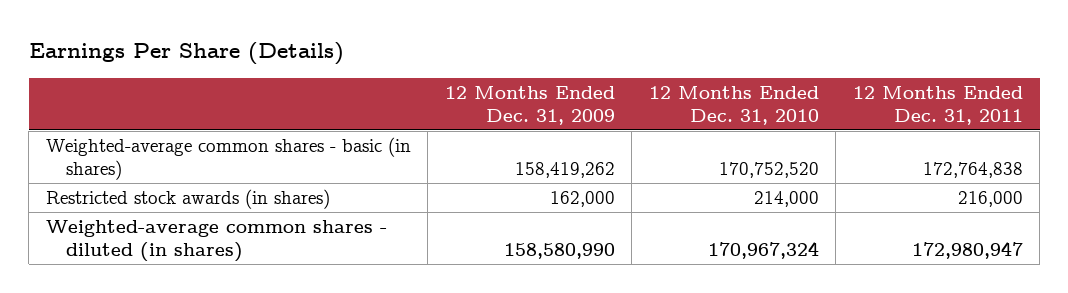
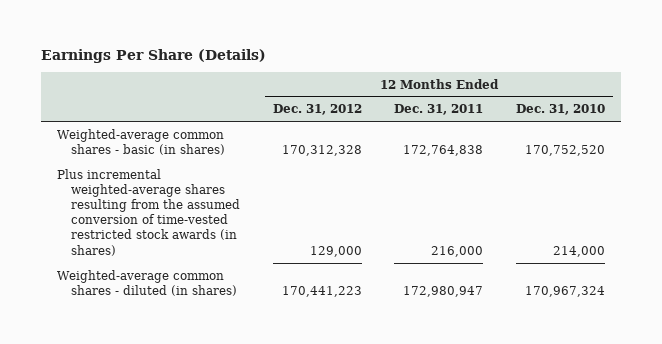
- | 12 Months Ended Dec. 31, 2009 | 12 Months Ended Dec. 31, 2010 | 12 Months Ended Dec. 31, 2011
+ | 12 Months Ended Dec. 31, 2012 | 12 Months Ended Dec. 31, 2011 | 12 Months Ended Dec. 31, 2010
- Restricted stock awards (in shares) | 162,000 | 214,000 | 216,000
+ Plus incremental weighted-average shares resulting from the assumed conversion of time-vested restricted stock awards (in shares) | 129,000 | 216,000 | 214,000

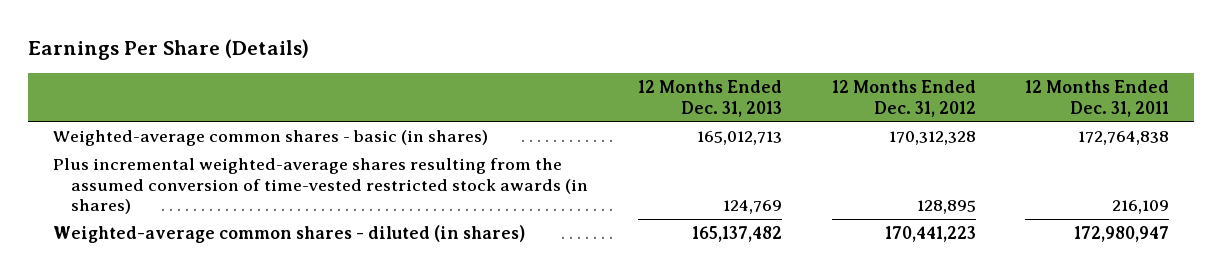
- | 12 Months Ended Dec. 31, 2012 | 12 Months Ended Dec. 31, 2011 | 12 Months Ended Dec. 31, 2010
+ | 12 Months Ended Dec. 31, 2013 | 12 Months Ended Dec. 31, 2012 | 12 Months Ended Dec. 31, 2011
- Plus incremental weighted-average shares resulting from the assumed conversion of time-vested restricted stock awards (in shares) | 129,000 | 216,000 | 214,000
+ Plus incremental weighted-average shares resulting from the assumed conversion of time-vested restricted stock awards (in shares) | 124,769 | 128,895 | 216,109

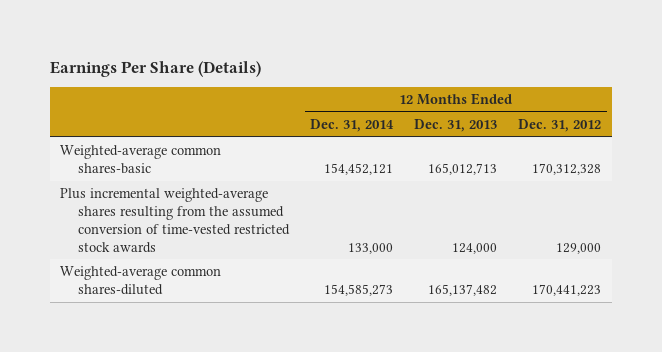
- | 12 Months Ended Dec. 31, 2013 | 12 Months Ended Dec. 31, 2012 | 12 Months Ended Dec. 31, 2011
+ | 12 Months Ended Dec. 31, 2014 | 12 Months Ended Dec. 31, 2013 | 12 Months Ended Dec. 31, 2012
- Weighted-average common shares - basic (in shares) | 165,012,713 | 170,312,328 | 172,764,838
- Plus incremental weighted-average shares resulting from the assumed conversion of time-vested restricted stock awards (in shares) | 124,769 | 128,895 | 216,109
- Weighted-average common shares - diluted (in shares) | 165,137,482 | 170,441,223 | 172,980,947
+ Weighted-average common shares-basic | 154,452,121 | 165,012,713 | 170,312,328
+ Plus incremental weighted-average shares resulting from the assumed conversion of time-vested restricted stock awards | 133,000 | 124,000 | 129,000
+ Weighted-average common shares-diluted | 154,585,273 | 165,137,482 | 170,441,223

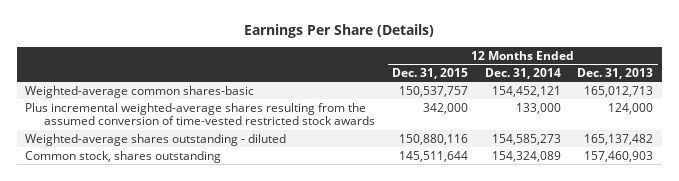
- | 12 Months Ended Dec. 31, 2014 | 12 Months Ended Dec. 31, 2013 | 12 Months Ended Dec. 31, 2012
+ | 12 Months Ended Dec. 31, 2015 | 12 Months Ended Dec. 31, 2014 | 12 Months Ended Dec. 31, 2013
- Weighted-average common shares-diluted | 154,585,273 | 165,137,482 | 170,441,223
+ Weighted-average shares outstanding - diluted | 150,880,116 | 154,585,273 | 165,137,482
+ Common stock, shares outstanding | 145,511,644 | 154,324,089 | 157,460,903

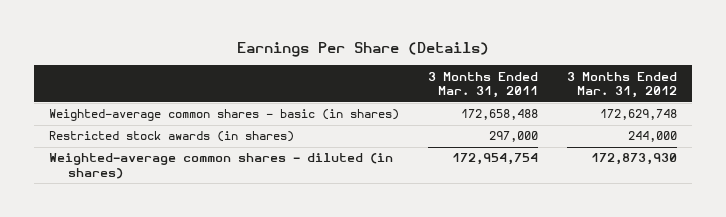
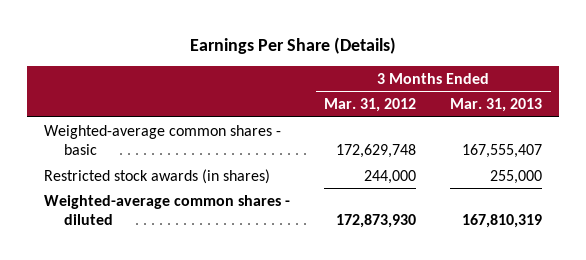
- | 3 Months Ended Mar. 31, 2011 | 3 Months Ended Mar. 31, 2012
+ | 3 Months Ended Mar. 31, 2012 | 3 Months Ended Mar. 31, 2013
- Weighted-average common shares - basic (in shares) | 172,658,488 | 172,629,748
+ Weighted-average common shares - basic | 172,629,748 | 167,555,407
- Weighted-average common shares - diluted (in shares) | 172,954,754 | 172,873,930
+ Weighted-average common shares - diluted | 172,873,930 | 167,810,319

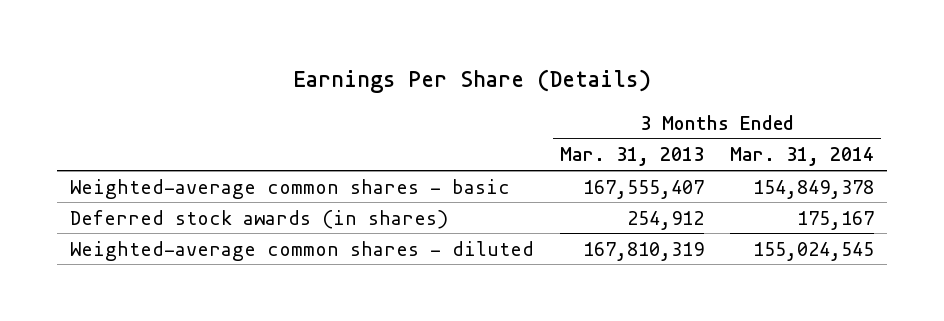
- | 3 Months Ended Mar. 31, 2012 | 3 Months Ended Mar. 31, 2013
+ | 3 Months Ended Mar. 31, 2013 | 3 Months Ended Mar. 31, 2014
- Restricted stock awards (in shares) | 244,000 | 255,000
+ Deferred stock awards (in shares) | 254,912 | 175,167

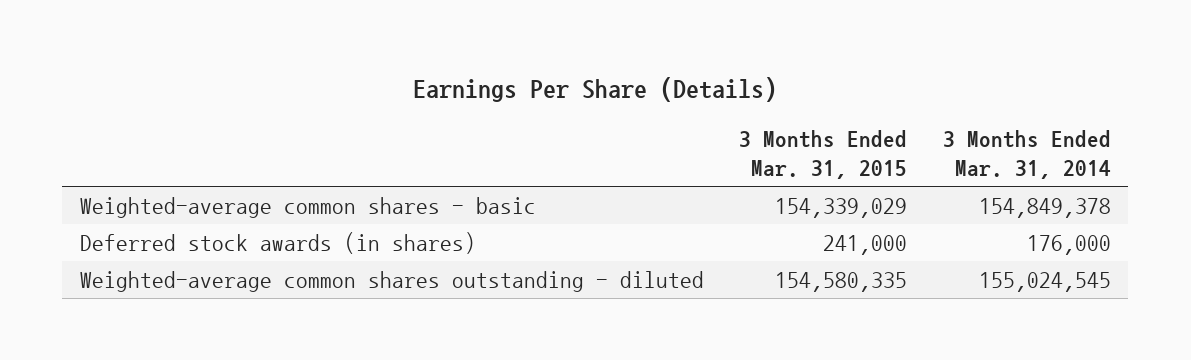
- | 3 Months Ended Mar. 31, 2013 | 3 Months Ended Mar. 31, 2014
+ | 3 Months Ended Mar. 31, 2015 | 3 Months Ended Mar. 31, 2014
- Deferred stock awards (in shares) | 254,912 | 175,167
- Weighted-average common shares - diluted | 167,810,319 | 155,024,545
+ Deferred stock awards (in shares) | 241,000 | 176,000
+ Weighted-average common shares outstanding - diluted | 154,580,335 | 155,024,545

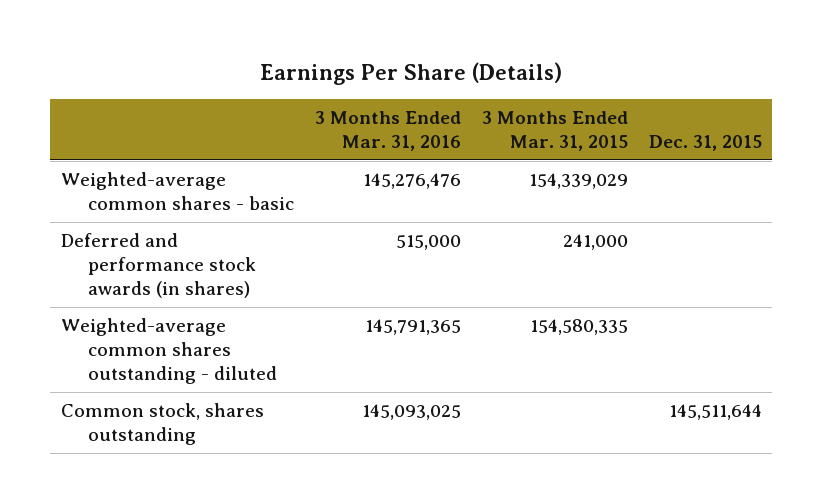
- | 3 Months Ended Mar. 31, 2015 | 3 Months Ended Mar. 31, 2014
+ | 3 Months Ended Mar. 31, 2016 | 3 Months Ended Mar. 31, 2015 | Dec. 31, 2015
- Deferred stock awards (in shares) | 241,000 | 176,000
+ Deferred and performance stock awards (in shares) | 515,000 | 241,000 |
+ Common stock, shares outstanding | 145,093,025 | | 145,511,644

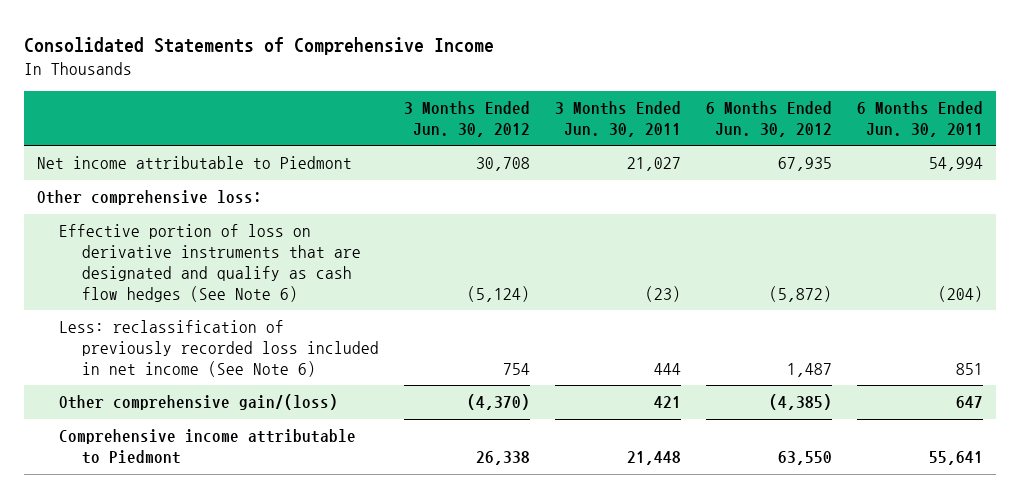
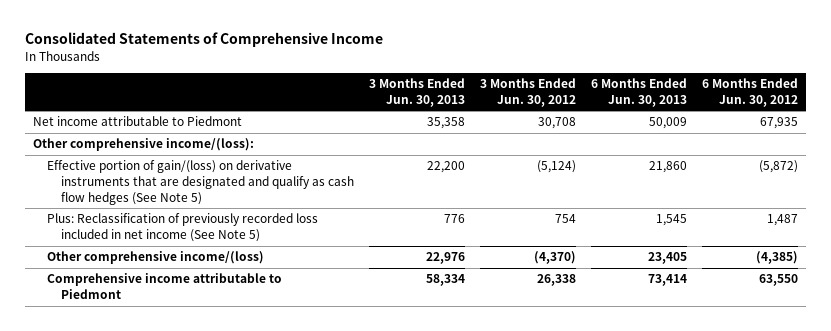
- | 3 Months Ended Jun. 30, 2012 | 3 Months Ended Jun. 30, 2011 | 6 Months Ended Jun. 30, 2012 | 6 Months Ended Jun. 30, 2011
+ | 3 Months Ended Jun. 30, 2013 | 3 Months Ended Jun. 30, 2012 | 6 Months Ended Jun. 30, 2013 | 6 Months Ended Jun. 30, 2012
- Other comprehensive loss:
- Effective portion of loss on derivative instruments that are designated and qualify as cash flow hedges (See Note 6) | (5,124) | (23) | (5,872) | (204)
- Less: reclassification of previously recorded loss included in net income (See Note 6) | 754 | 444 | 1,487 | 851
- Other comprehensive gain/(loss) | (4,370) | 421 | (4,385) | 647
+ Other comprehensive income/(loss):
+ Effective portion of gain/(loss) on derivative instruments that are designated and qualify as cash flow hedges (See Note 5) | 22,200 | (5,124) | 21,860 | (5,872)
+ Plus: Reclassification of previously recorded loss included in net income (See Note 5) | 776 | 754 | 1,545 | 1,487
+ Other comprehensive income/(loss) | 22,976 | (4,370) | 23,405 | (4,385)

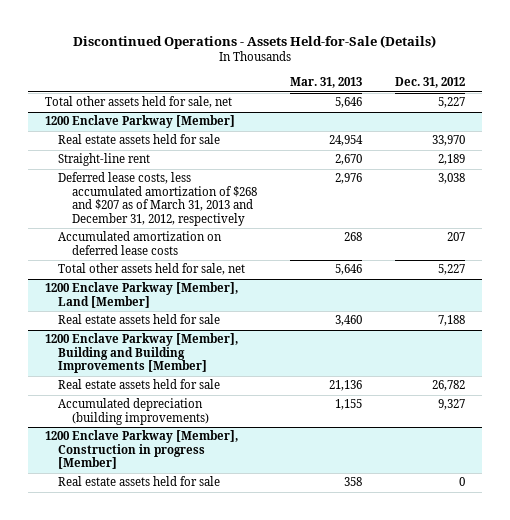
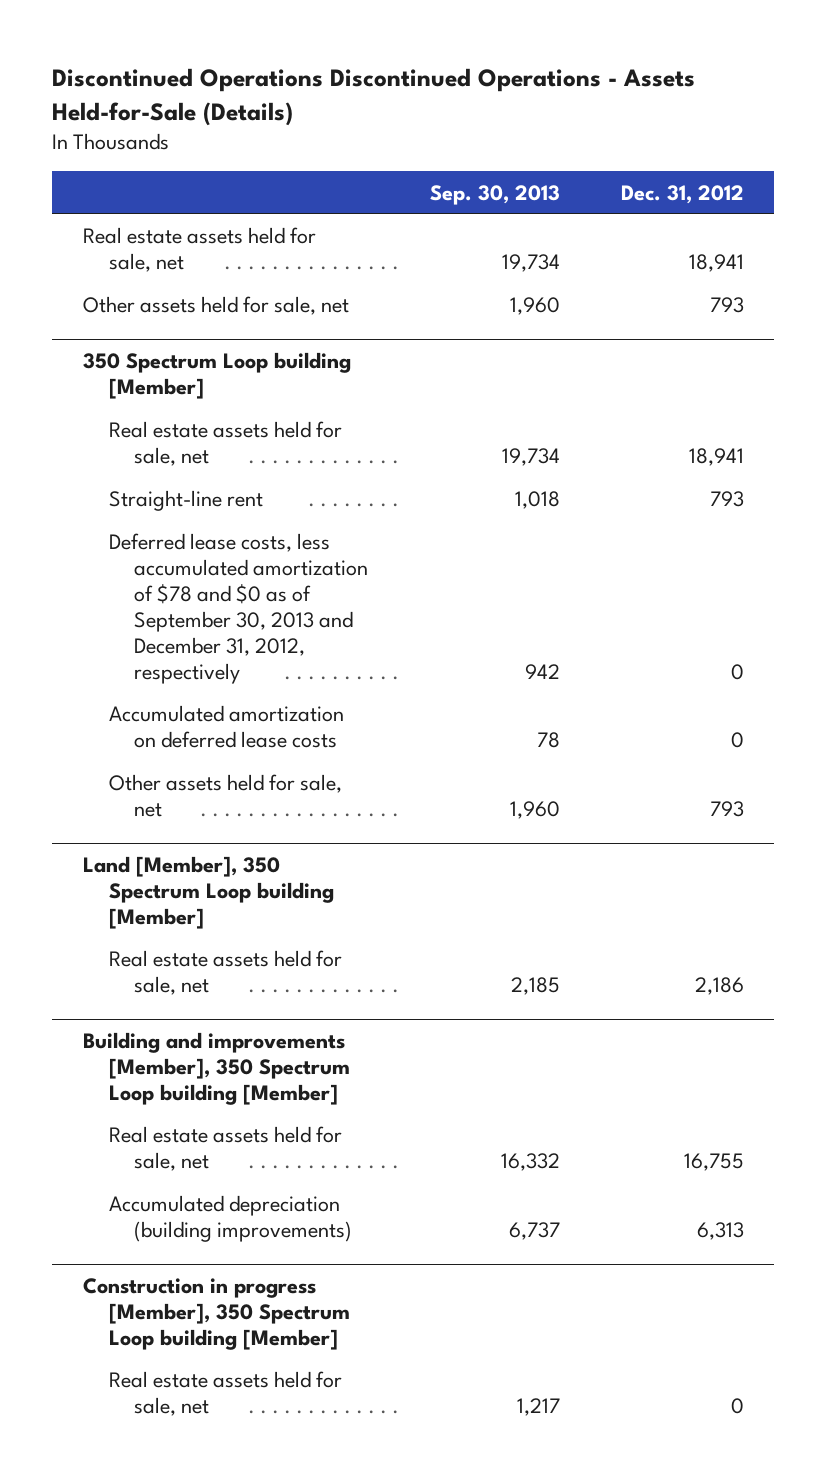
- Discontinued Operations - Assets Held-for-Sale (Details)
+ Discontinued Operations Discontinued Operations - Assets Held-for-Sale (Details)
- | Mar. 31, 2013 | Dec. 31, 2012
+ | Sep. 30, 2013 | Dec. 31, 2012
- Total other assets held for sale, net | 5,646 | 5,227
- 1200 Enclave Parkway [Member]
- Real estate assets held for sale | 24,954 | 33,970
- Straight-line rent | 2,670 | 2,189
- Deferred lease costs, less accumulated amortization of $268 and $207 as of March 31, 2013 and December 31, 2012, respectively | 2,976 | 3,038
- Accumulated amortization on deferred lease costs | 268 | 207
- Total other assets held for sale, net | 5,646 | 5,227
- 1200 Enclave Parkway [Member], Land [Member]
- Real estate assets held for sale | 3,460 | 7,188
- 1200 Enclave Parkway [Member], Building and Building Improvements [Member]
- Real estate assets held for sale | 21,136 | 26,782
- Accumulated depreciation (building improvements) | 1,155 | 9,327
- 1200 Enclave Parkway [Member], Construction in progress [Member]
- Real estate assets held for sale | 358 | 0
+ Real estate assets held for sale, net | 19,734 | 18,941
+ Other assets held for sale, net | 1,960 | 793
+ 350 Spectrum Loop building [Member]
+ Real estate assets held for sale, net | 19,734 | 18,941
+ Straight-line rent | 1,018 | 793
+ Deferred lease costs, less accumulated amortization of $78 and $0 as of September 30, 2013 and December 31, 2012, respectively | 942 | 0
+ Accumulated amortization on deferred lease costs | 78 | 0
+ Other assets held for sale, net | 1,960 | 793
+ Land [Member], 350 Spectrum Loop building [Member]
+ Real estate assets held for sale, net | 2,185 | 2,186
+ Building and improvements [Member], 350 Spectrum Loop building [Member]
+ Real estate assets held for sale, net | 16,332 | 16,755
+ Accumulated depreciation (building improvements) | 6,737 | 6,313
+ Construction in progress [Member], 350 Spectrum Loop building [Member]
+ Real estate assets held for sale, net | 1,217 | 0

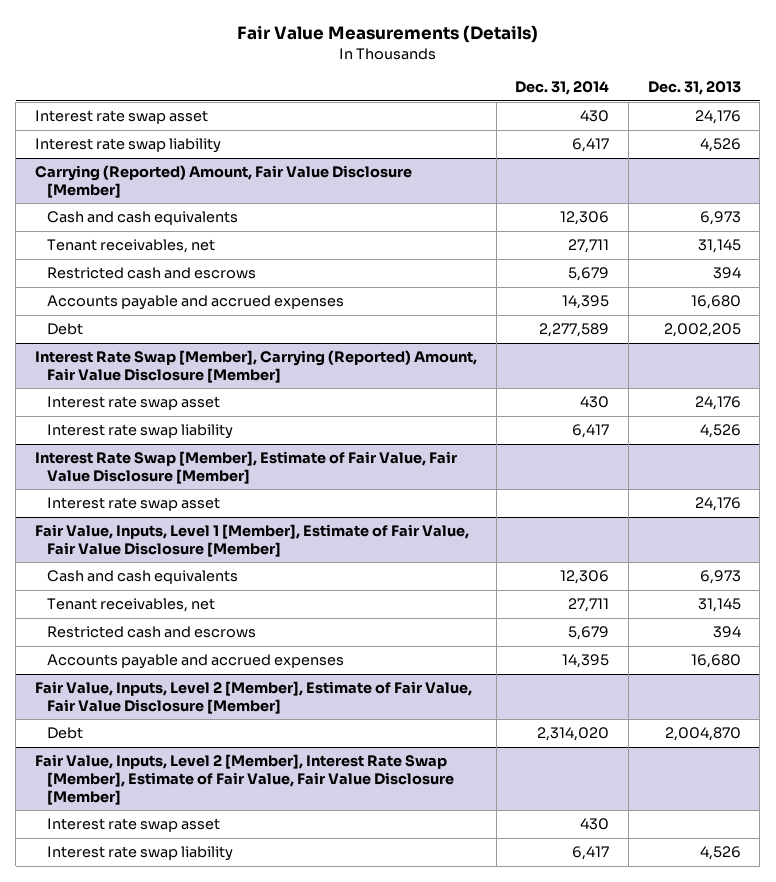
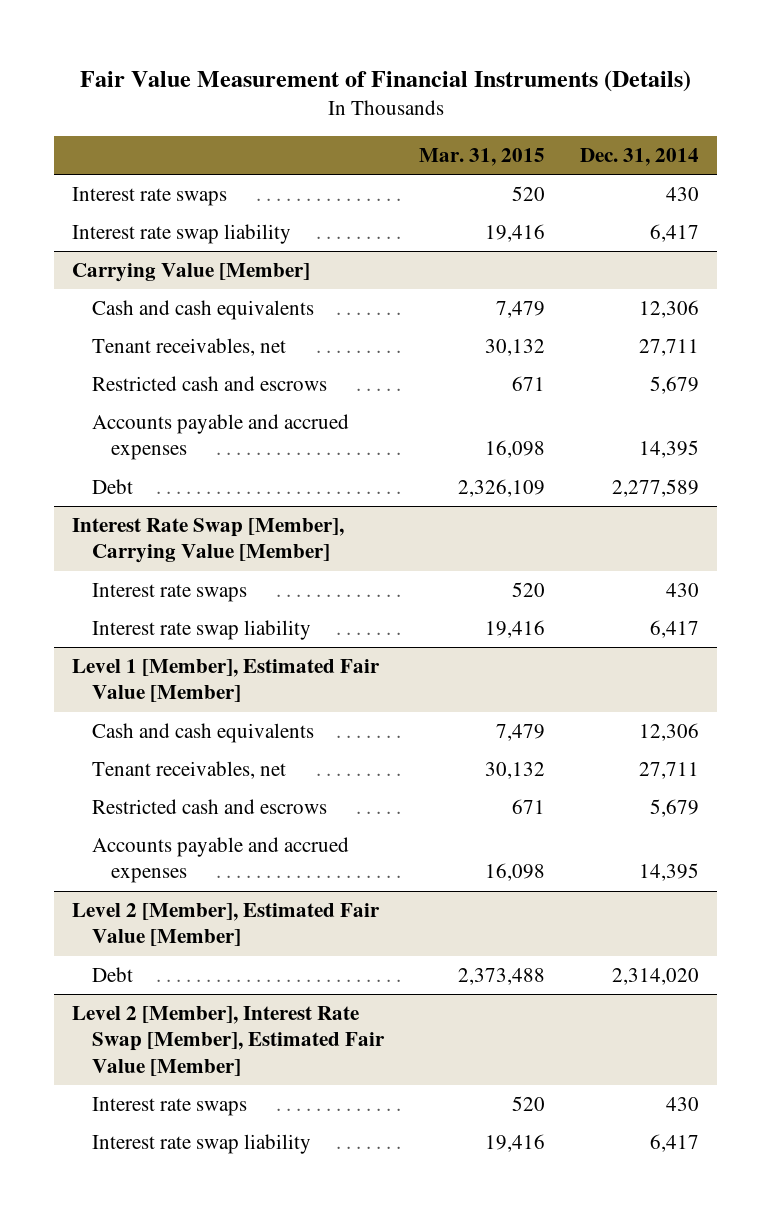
- Fair Value Measurements (Details)
+ Fair Value Measurement of Financial Instruments (Details)
- | Dec. 31, 2014 | Dec. 31, 2013
+ | Mar. 31, 2015 | Dec. 31, 2014
- Interest rate swap asset | 430 | 24,176
+ Interest rate swaps | 520 | 430
- Carrying (Reported) Amount, Fair Value Disclosure [Member]
+ Carrying Value [Member]
- Interest Rate Swap [Member], Carrying (Reported) Amount, Fair Value Disclosure [Member]
- Interest rate swap asset | 430 | 24,176
+ Interest Rate Swap [Member], Carrying Value [Member]
+ Interest rate swaps | 520 | 430
- Interest Rate Swap [Member], Estimate of Fair Value, Fair Value Disclosure [Member]
- Interest rate swap asset | | 24,176
- Fair Value, Inputs, Level 1 [Member], Estimate of Fair Value, Fair Value Disclosure [Member]
+ Level 1 [Member], Estimated Fair Value [Member]
- Fair Value, Inputs, Level 2 [Member], Estimate of Fair Value, Fair Value Disclosure [Member]
+ Level 2 [Member], Estimated Fair Value [Member]
- Fair Value, Inputs, Level 2 [Member], Interest Rate Swap [Member], Estimate of Fair Value, Fair Value Disclosure [Member]
- Interest rate swap asset | 430 |
+ Level 2 [Member], Interest Rate Swap [Member], Estimated Fair Value [Member]
+ Interest rate swaps | 520 | 430

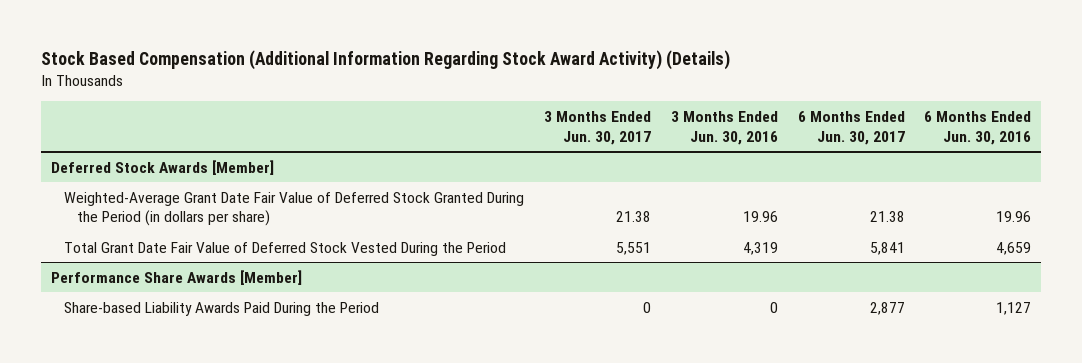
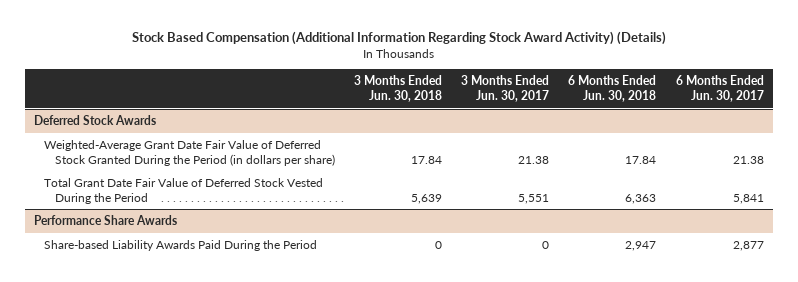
- | 3 Months Ended Jun. 30, 2017 | 3 Months Ended Jun. 30, 2016 | 6 Months Ended Jun. 30, 2017 | 6 Months Ended Jun. 30, 2016
+ | 3 Months Ended Jun. 30, 2018 | 3 Months Ended Jun. 30, 2017 | 6 Months Ended Jun. 30, 2018 | 6 Months Ended Jun. 30, 2017
- Deferred Stock Awards [Member]
+ Deferred Stock Awards
- Performance Share Awards [Member]
+ Performance Share Awards

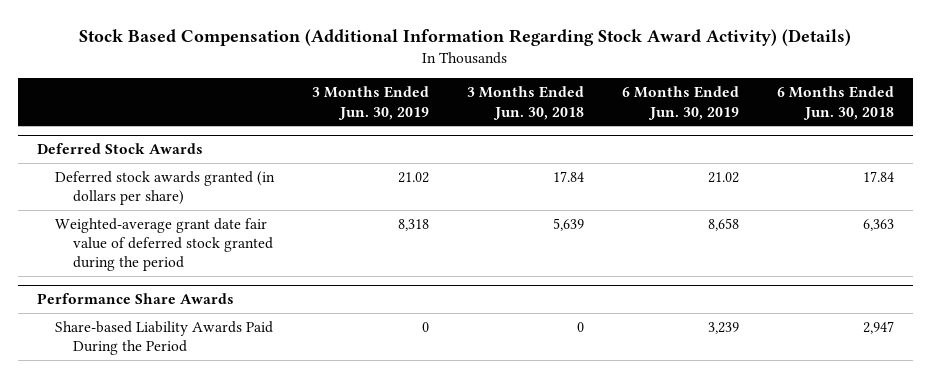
- | 3 Months Ended Jun. 30, 2018 | 3 Months Ended Jun. 30, 2017 | 6 Months Ended Jun. 30, 2018 | 6 Months Ended Jun. 30, 2017
+ | 3 Months Ended Jun. 30, 2019 | 3 Months Ended Jun. 30, 2018 | 6 Months Ended Jun. 30, 2019 | 6 Months Ended Jun. 30, 2018
@ Deferred Stock Awards
- Weighted-Average Grant Date Fair Value of Deferred Stock Granted During the Period (in dollars per share) | 17.84 | 21.38 | 17.84 | 21.38
- Total Grant Date Fair Value of Deferred Stock Vested During the Period | 5,639 | 5,551 | 6,363 | 5,841
+ Deferred stock awards granted (in dollars per share) | 21.02 | 17.84 | 21.02 | 17.84
+ Weighted-average grant date fair value of deferred stock granted during the period | 8,318 | 5,639 | 8,658 | 6,363

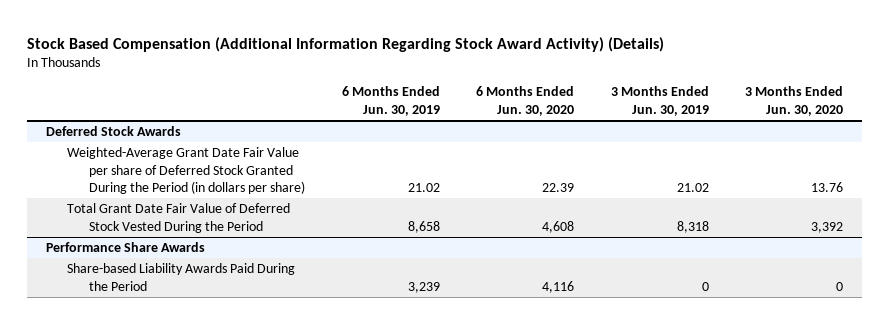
- | 3 Months Ended Jun. 30, 2019 | 3 Months Ended Jun. 30, 2018 | 6 Months Ended Jun. 30, 2019 | 6 Months Ended Jun. 30, 2018
+ | 6 Months Ended Jun. 30, 2019 | 6 Months Ended Jun. 30, 2020 | 3 Months Ended Jun. 30, 2019 | 3 Months Ended Jun. 30, 2020
@ Deferred Stock Awards
- Deferred stock awards granted (in dollars per share) | 21.02 | 17.84 | 21.02 | 17.84
- Weighted-average grant date fair value of deferred stock granted during the period | 8,318 | 5,639 | 8,658 | 6,363
+ Weighted-Average Grant Date Fair Value per share of Deferred Stock Granted During the Period (in dollars per share) | 21.02 | 22.39 | 21.02 | 13.76
+ Total Grant Date Fair Value of Deferred Stock Vested During the Period | 8,658 | 4,608 | 8,318 | 3,392

